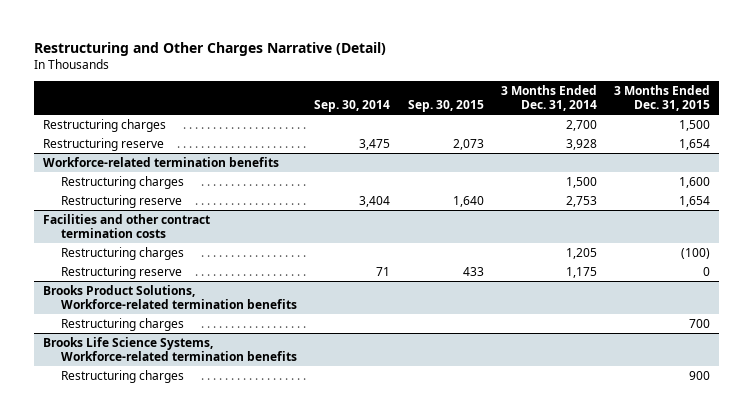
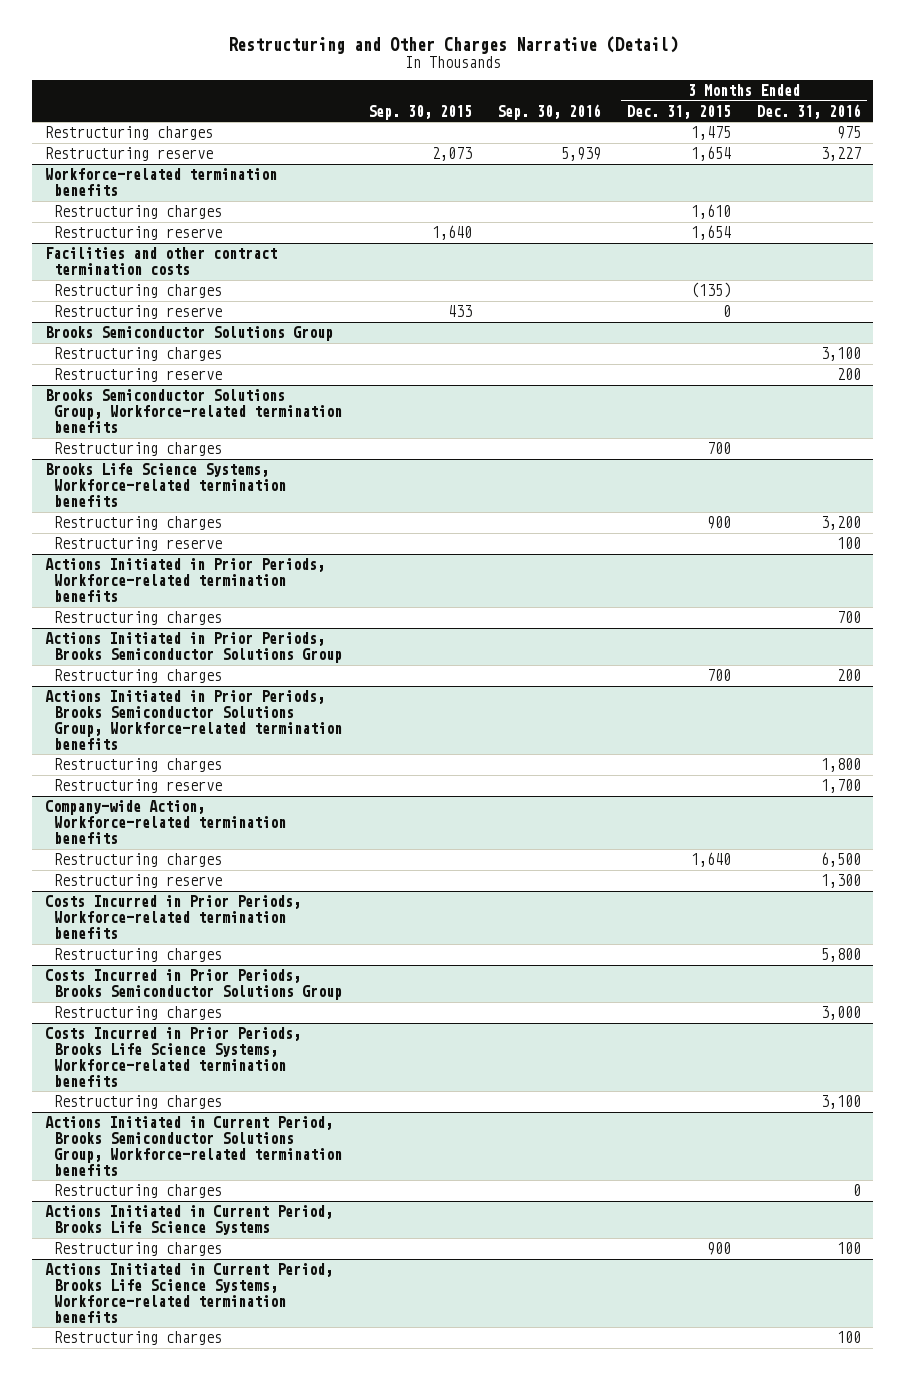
- | Sep. 30, 2014 | Sep. 30, 2015 | 3 Months Ended Dec. 31, 2014 | 3 Months Ended Dec. 31, 2015
+ | Sep. 30, 2015 | Sep. 30, 2016 | 3 Months Ended Dec. 31, 2015 | 3 Months Ended Dec. 31, 2016
- Restructuring charges | | | 2,700 | 1,500
+ Restructuring charges | | | 1,475 | 975
@ Workforce-related termination benefits
- Restructuring charges | | | 1,500 | 1,600
+ Restructuring charges | | | 1,610 |
@ Facilities and other contract termination costs
- Restructuring charges | | | 1,205 | (100)
+ Restructuring charges | | | (135) |
- Brooks Product Solutions, Workforce-related termination benefits
+ Brooks Semiconductor Solutions Group
+ Restructuring charges | | | | 3,100
+ Restructuring reserve | | | | 200
+ Brooks Semiconductor Solutions Group, Workforce-related termination benefits
@ Brooks Life Science Systems, Workforce-related termination benefits
+ Restructuring reserve | | | | 100
+ Actions Initiated in Prior Periods, Workforce-related termination benefits
+ Restructuring charges | | | | 700
+ Actions Initiated in Prior Periods, Brooks Semiconductor Solutions Group
+ Restructuring charges | | | 700 | 200
+ Actions Initiated in Prior Periods, Brooks Semiconductor Solutions Group, Workforce-related termination benefits
+ Restructuring charges | | | | 1,800
+ Restructuring reserve | | | | 1,700
+ Company-wide Action, Workforce-related termination benefits
+ Restructuring charges | | | 1,640 | 6,500
+ Restructuring reserve | | | | 1,300
+ Costs Incurred in Prior Periods, Workforce-related termination benefits
+ Restructuring charges | | | | 5,800
+ Costs Incurred in Prior Periods, Brooks Semiconductor Solutions Group
+ Restructuring charges | | | | 3,000
+ Costs Incurred in Prior Periods, Brooks Life Science Systems, Workforce-related termination benefits
+ Restructuring charges | | | | 3,100
+ Actions Initiated in Current Period, Brooks Semiconductor Solutions Group, Workforce-related termination benefits
+ Restructuring charges | | | | 0
+ Actions Initiated in Current Period, Brooks Life Science Systems
+ Restructuring charges | | | 900 | 100
+ Actions Initiated in Current Period, Brooks Life Science Systems, Workforce-related termination benefits
+ Restructuring charges | | | | 100

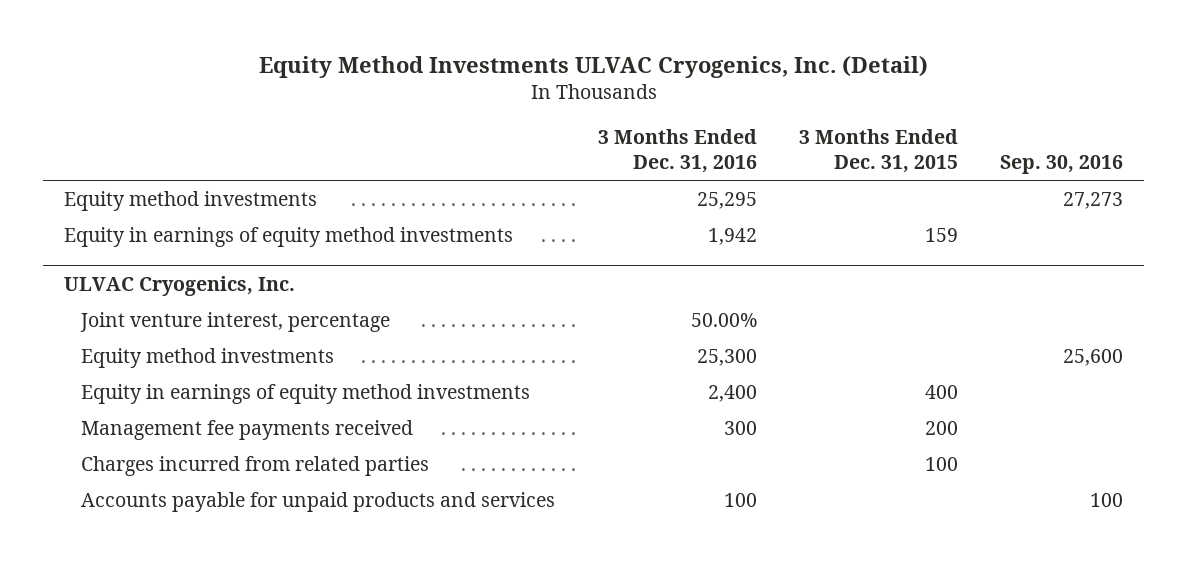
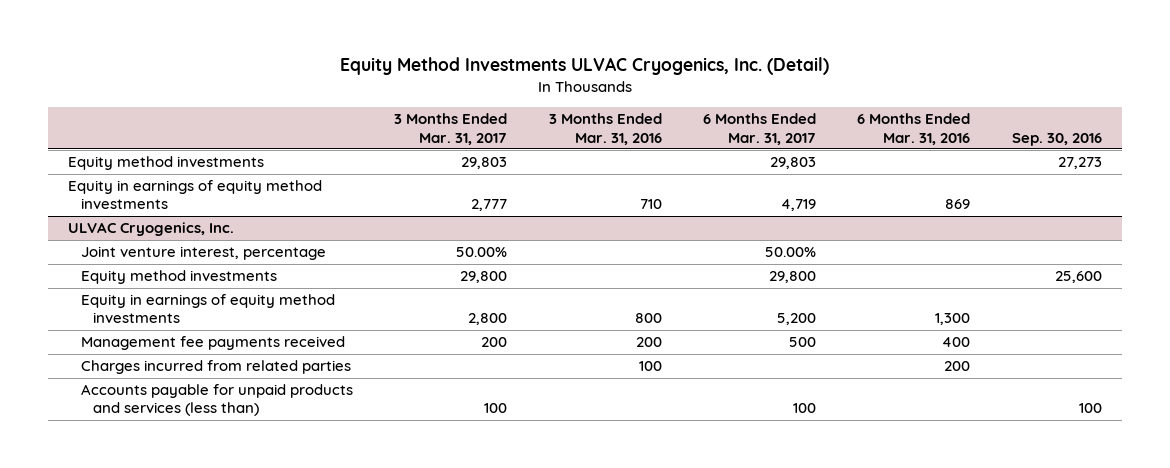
- | 3 Months Ended Dec. 31, 2016 | 3 Months Ended Dec. 31, 2015 | Sep. 30, 2016
+ | 3 Months Ended Mar. 31, 2017 | 3 Months Ended Mar. 31, 2016 | 6 Months Ended Mar. 31, 2017 | 6 Months Ended Mar. 31, 2016 | Sep. 30, 2016
@ ULVAC Cryogenics, Inc.
- Accounts payable for unpaid products and services | 100 | | 100
+ Accounts payable for unpaid products and services (less than) | 100 | | 100 | | 100

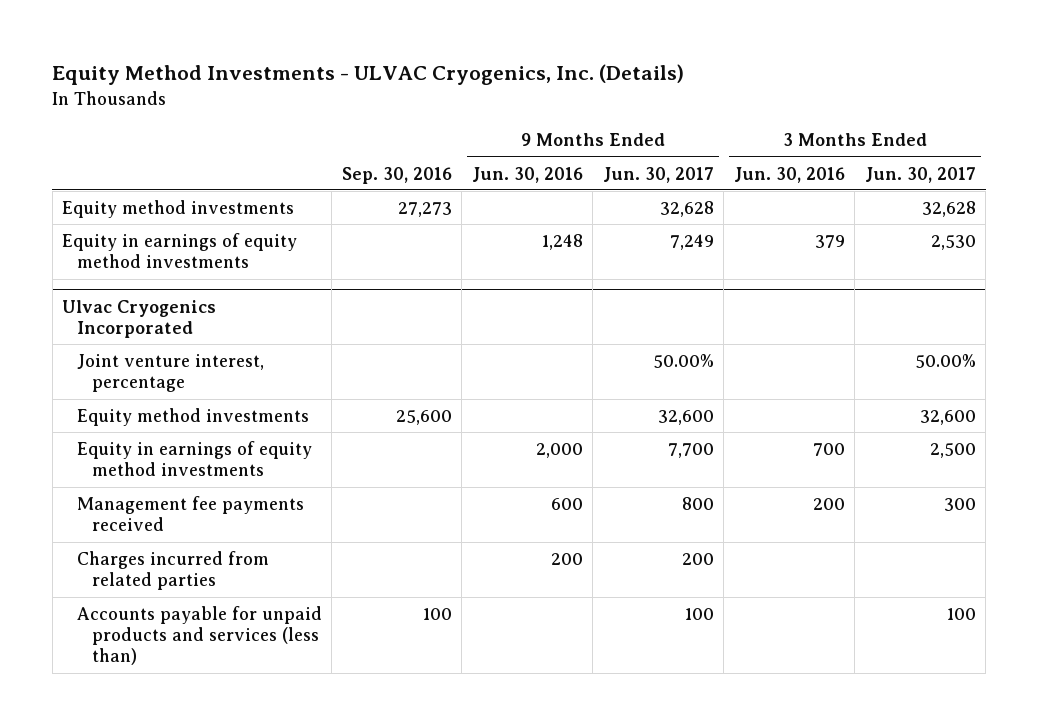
- Equity Method Investments ULVAC Cryogenics, Inc. (Detail)
+ Equity Method Investments - ULVAC Cryogenics, Inc. (Details)
- | 3 Months Ended Mar. 31, 2017 | 3 Months Ended Mar. 31, 2016 | 6 Months Ended Mar. 31, 2017 | 6 Months Ended Mar. 31, 2016 | Sep. 30, 2016
+ | Sep. 30, 2016 | 9 Months Ended Jun. 30, 2016 | 9 Months Ended Jun. 30, 2017 | 3 Months Ended Jun. 30, 2016 | 3 Months Ended Jun. 30, 2017
- ULVAC Cryogenics, Inc.
+ Ulvac Cryogenics Incorporated

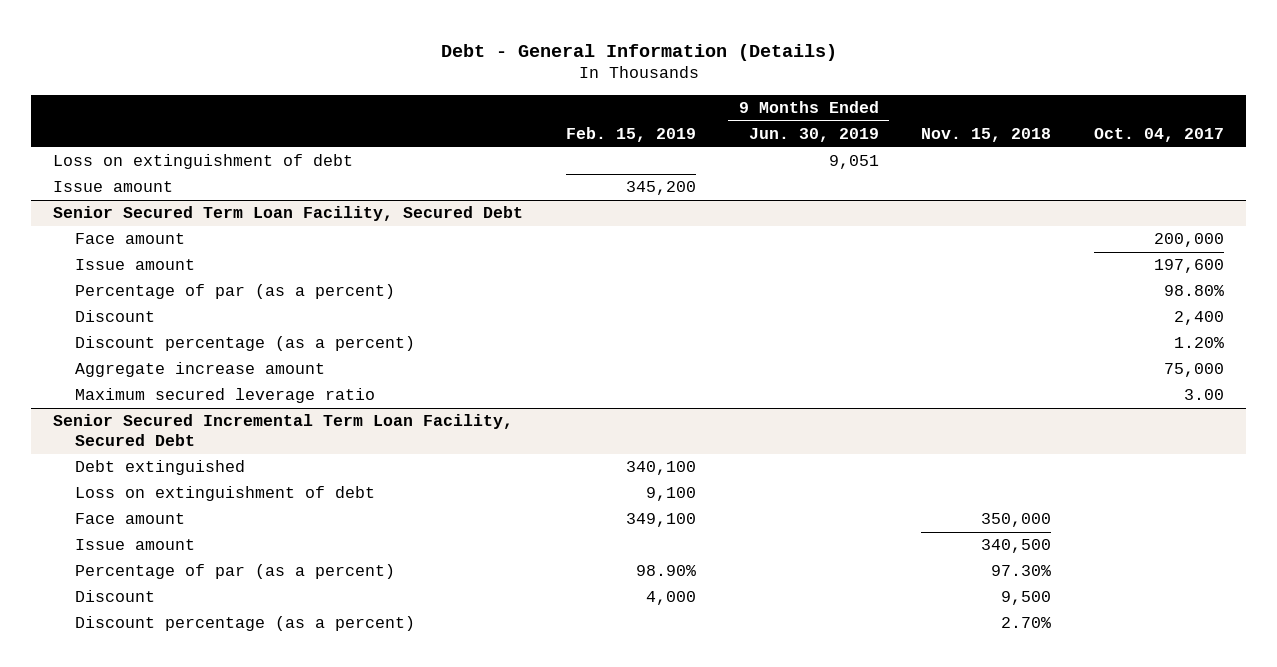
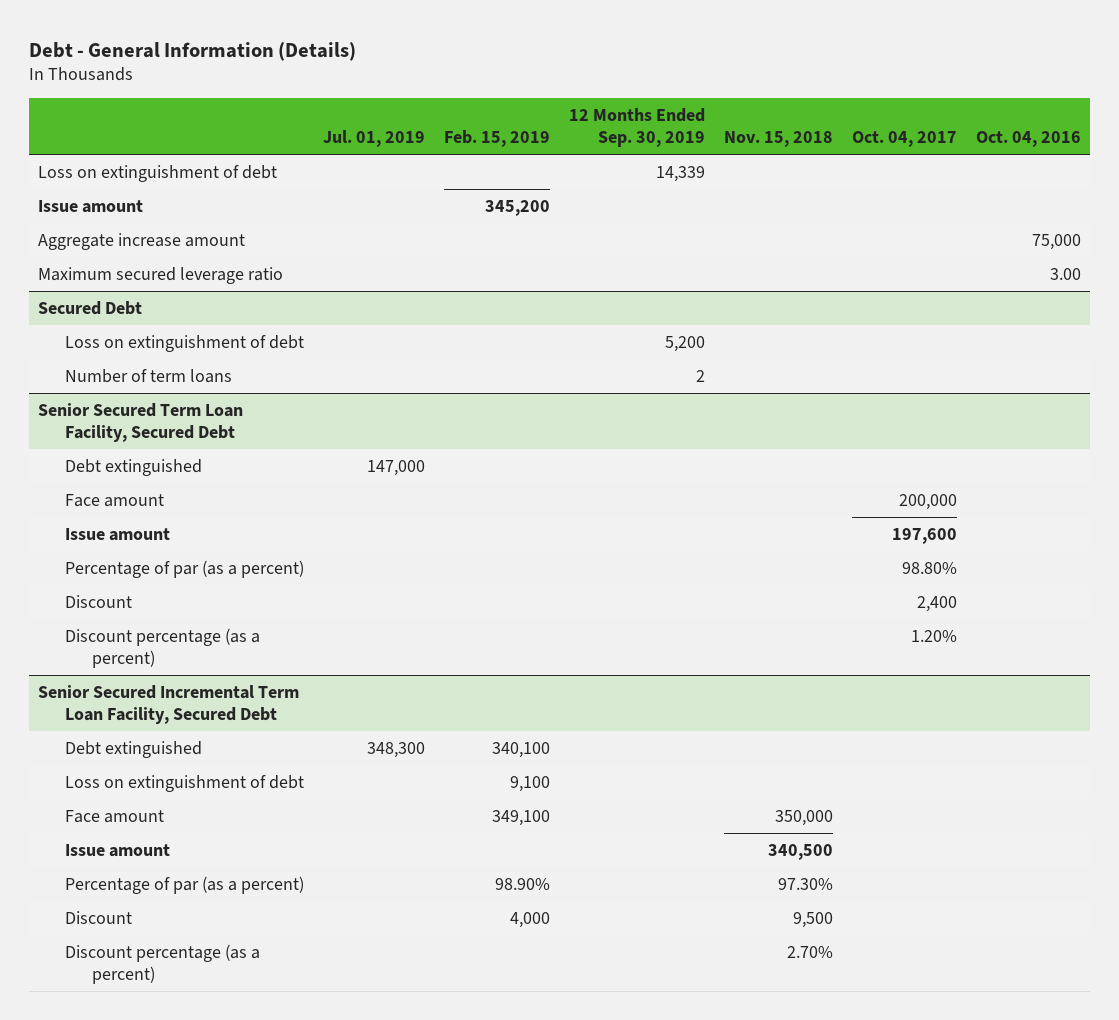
- | Feb. 15, 2019 | 9 Months Ended Jun. 30, 2019 | Nov. 15, 2018 | Oct. 04, 2017
+ | Jul. 01, 2019 | Feb. 15, 2019 | 12 Months Ended Sep. 30, 2019 | Nov. 15, 2018 | Oct. 04, 2017 | Oct. 04, 2016
+ Aggregate increase amount | | | | | | 75,000
+ Maximum secured leverage ratio | | | | | | 3.00
+ Secured Debt
+ Loss on extinguishment of debt | | | 5,200 | | |
+ Number of term loans | | | 2 | | |
@ Senior Secured Term Loan Facility, Secured Debt
+ Debt extinguished | 147,000 | | | | |
- Aggregate increase amount | | | | 75,000
- Maximum secured leverage ratio | | | | 3.00

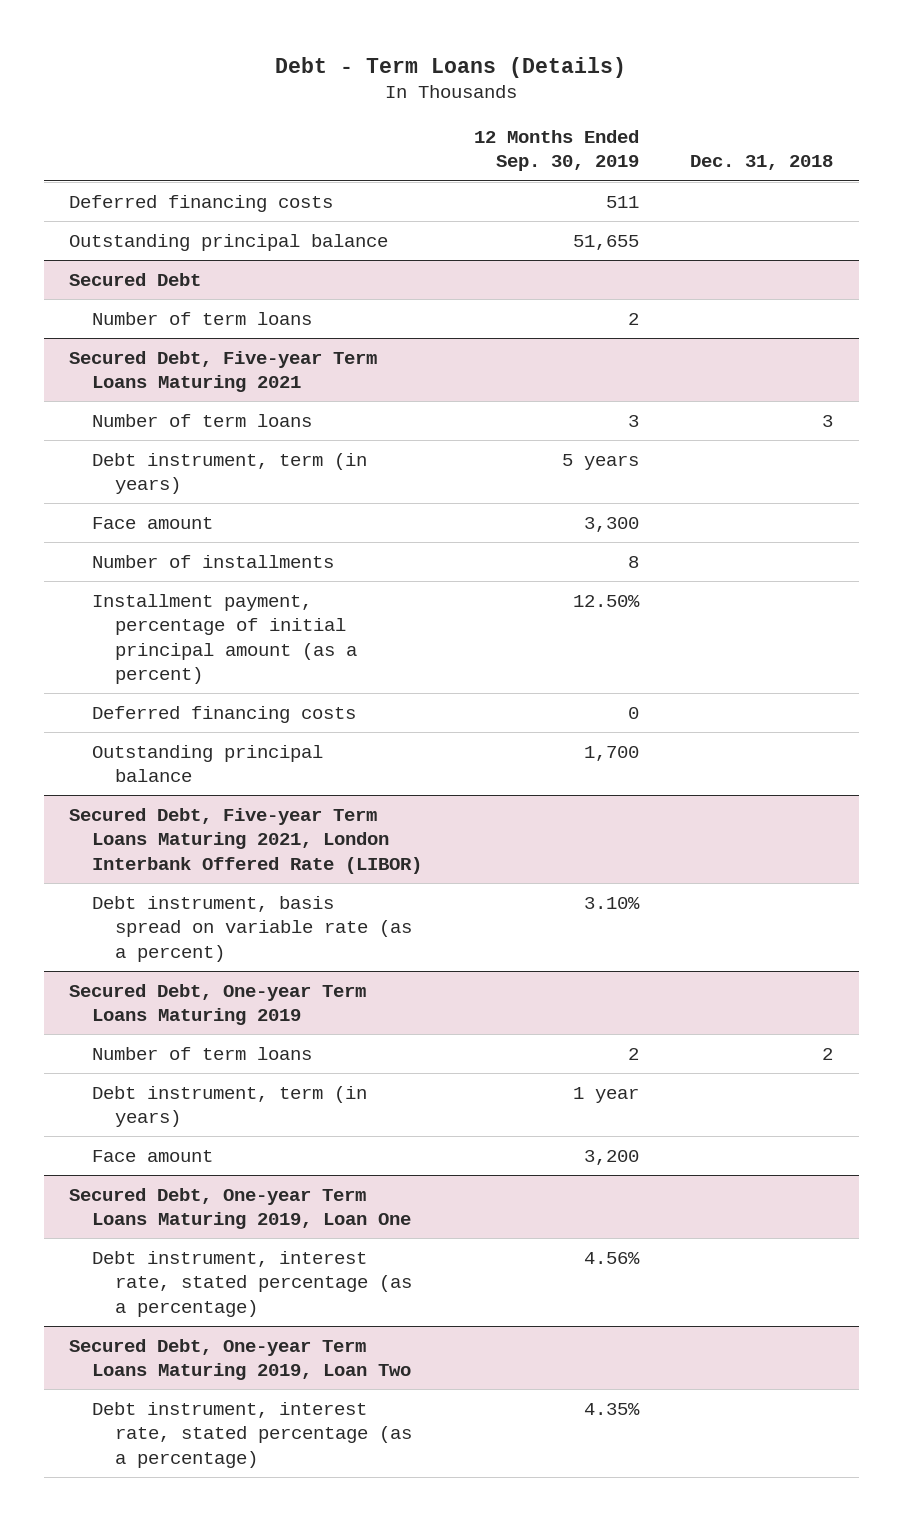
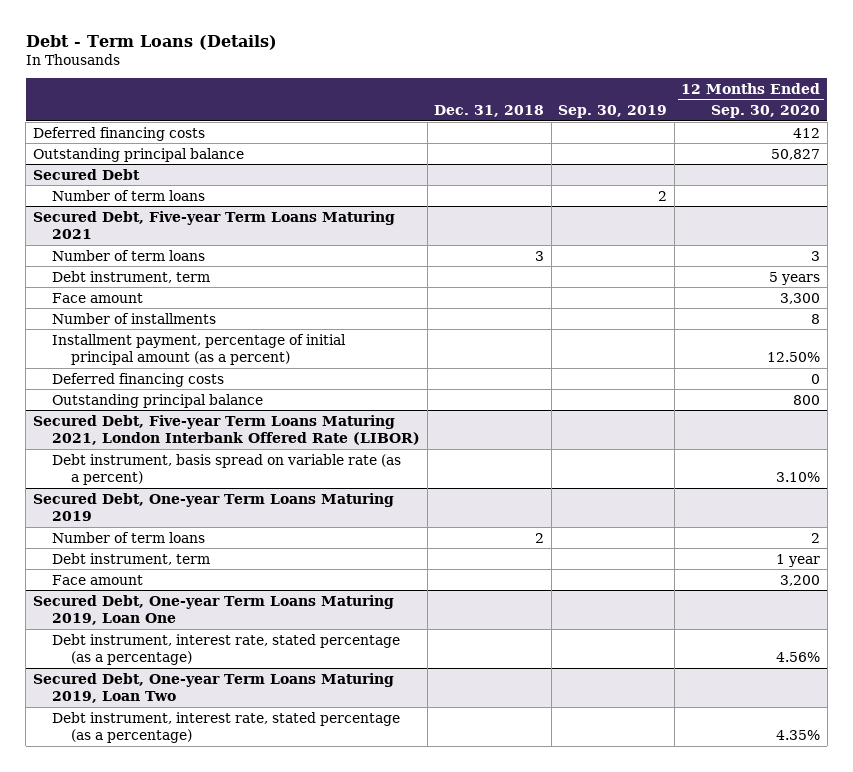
- | 12 Months Ended Sep. 30, 2019 | Dec. 31, 2018
+ | Dec. 31, 2018 | Sep. 30, 2019 | 12 Months Ended Sep. 30, 2020
@ Secured Debt, Five-year Term Loans Maturing 2021
- Debt instrument, term (in years) | 5 years |
+ Debt instrument, term | | | 5 years
@ Secured Debt, One-year Term Loans Maturing 2019
- Debt instrument, term (in years) | 1 year |
+ Debt instrument, term | | | 1 year

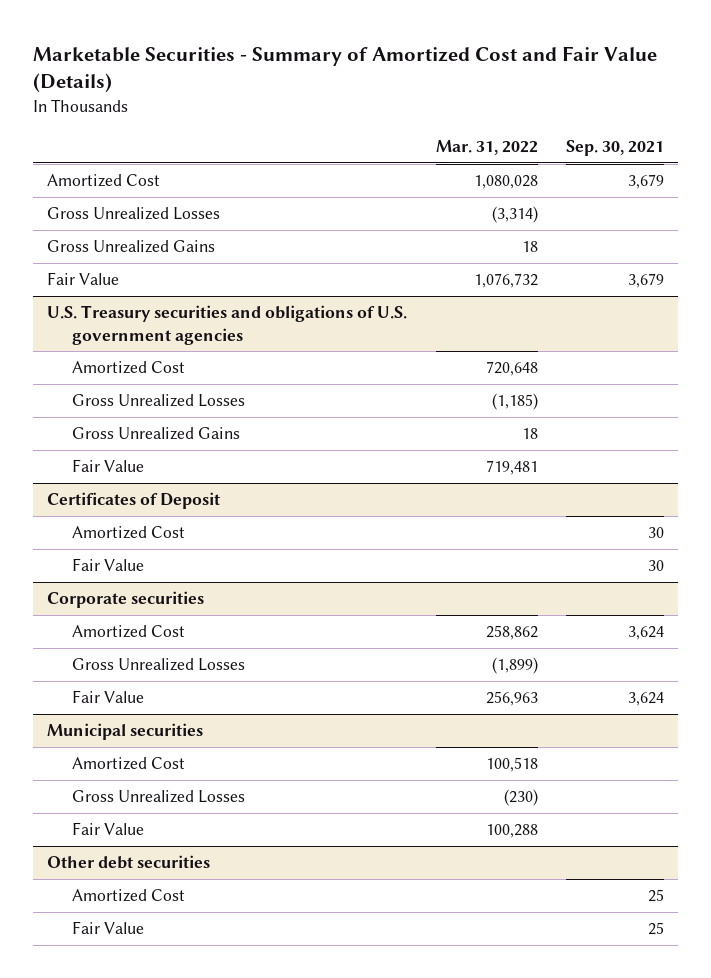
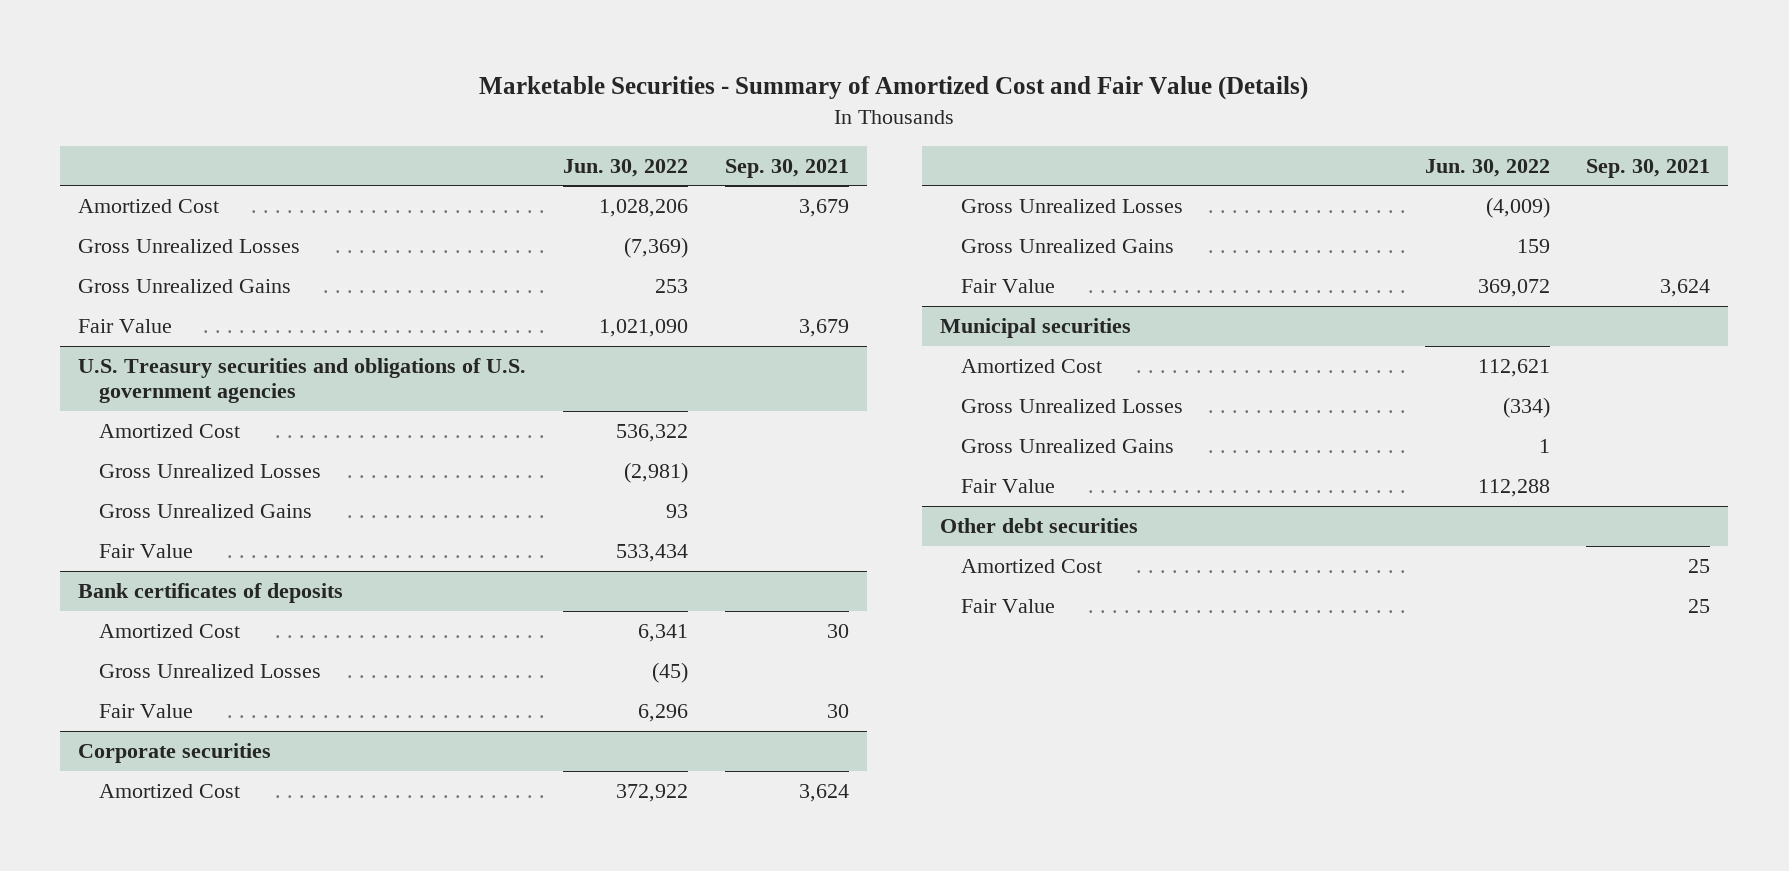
- | Mar. 31, 2022 | Sep. 30, 2021
+ | Jun. 30, 2022 | Sep. 30, 2021
- Certificates of Deposit
+ Bank certificates of deposits
+ Gross Unrealized Losses | (45) |
@ Corporate securities
+ Gross Unrealized Gains | 159 |
@ Municipal securities
+ Gross Unrealized Gains | 1 |

